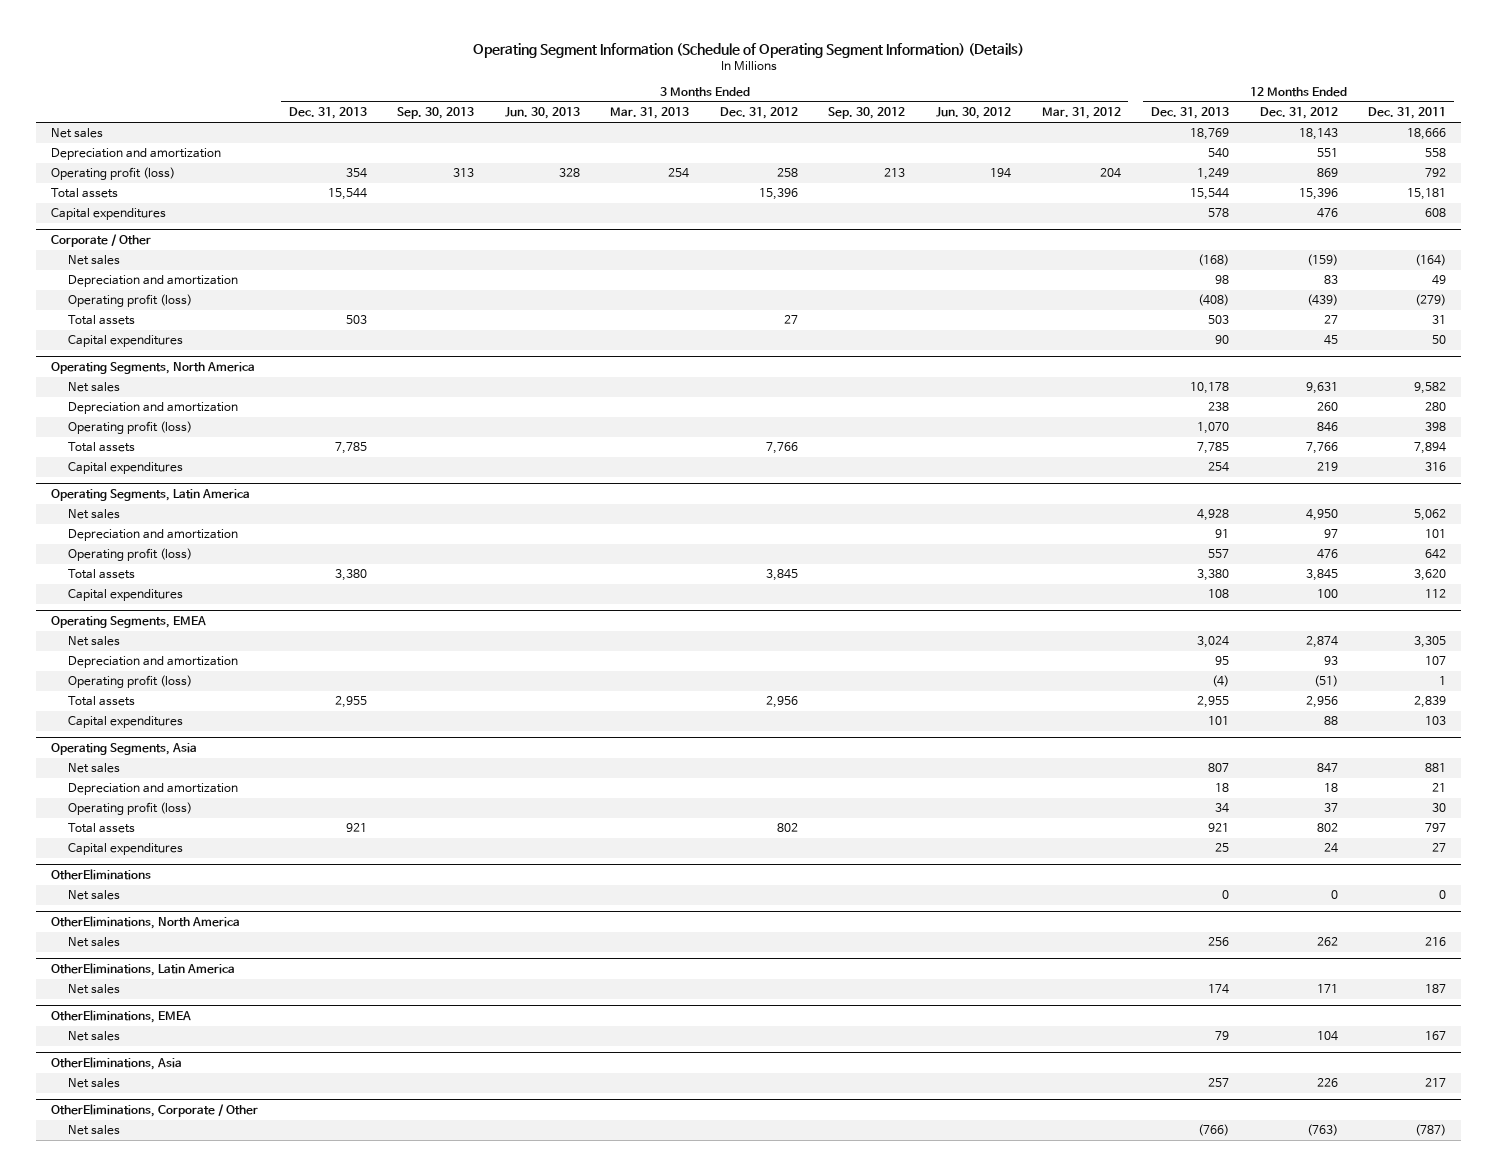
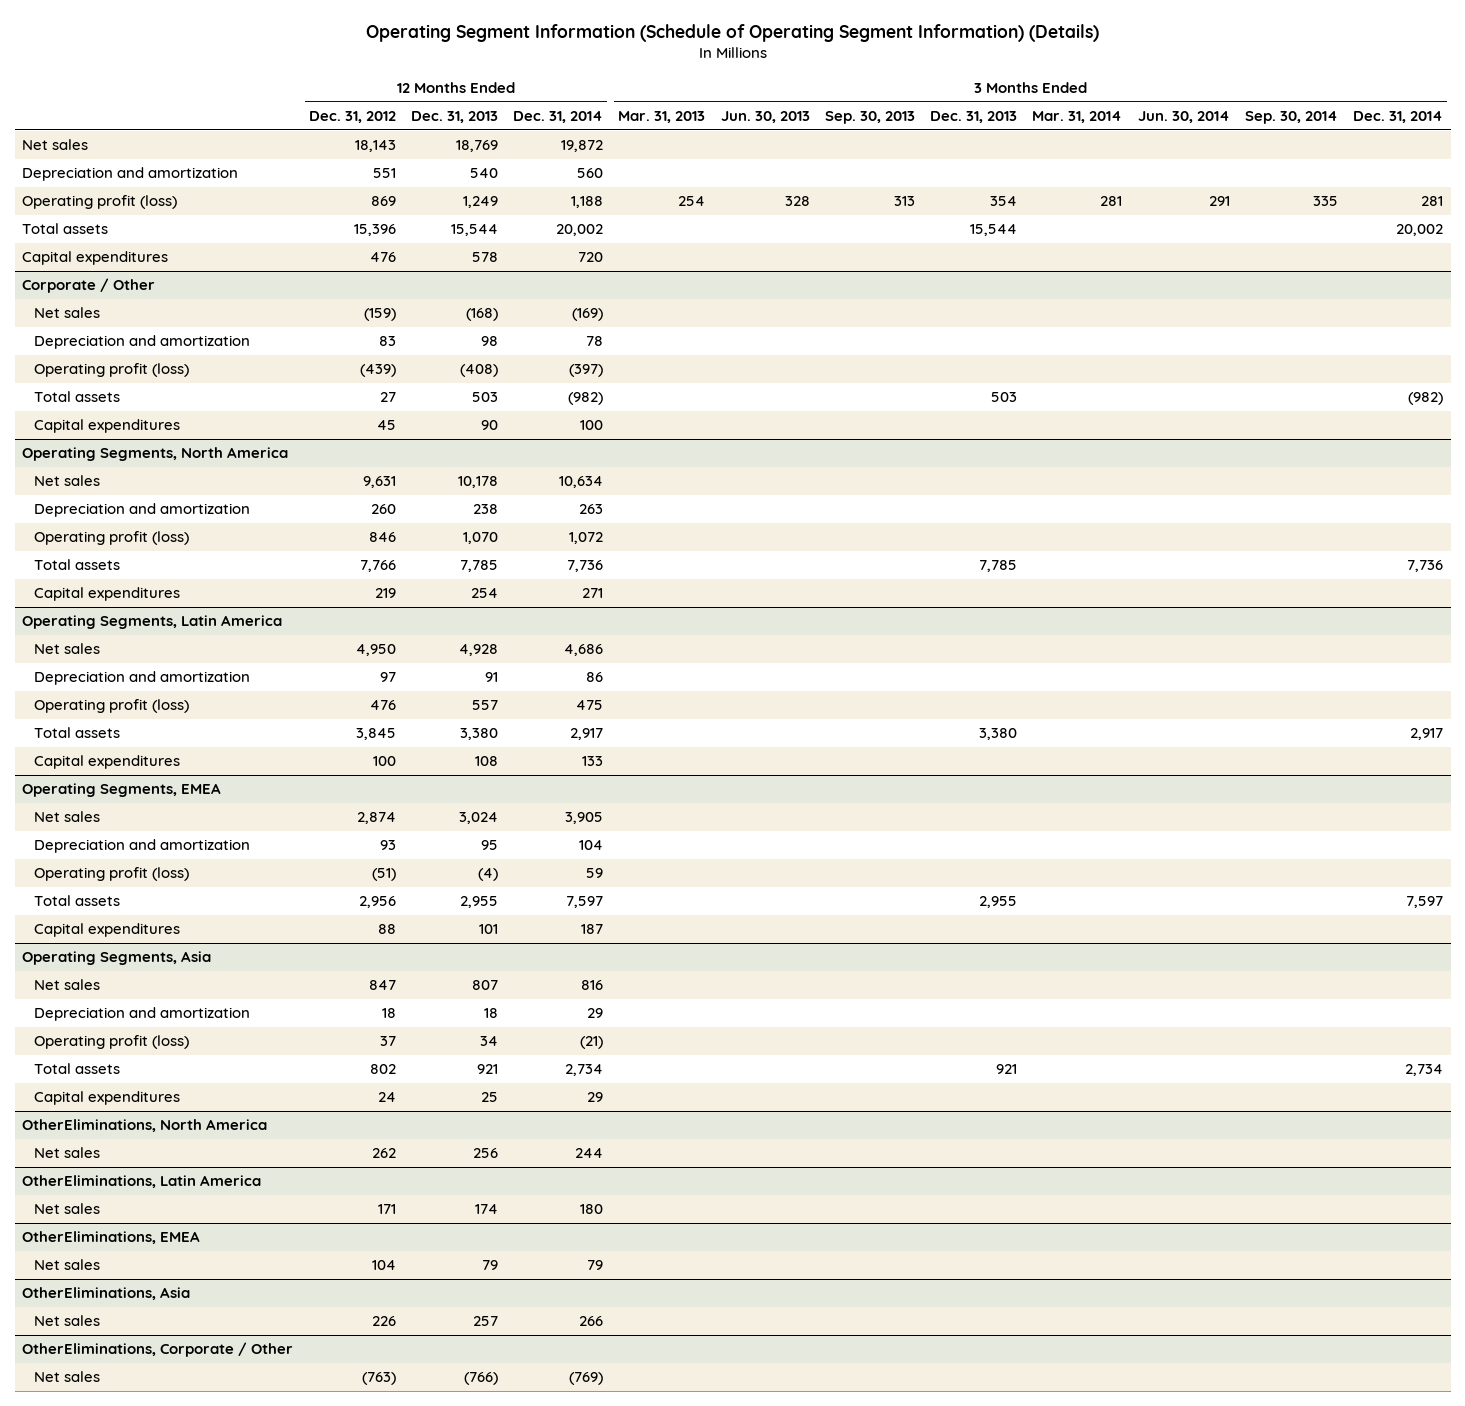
- | 3 Months Ended Dec. 31, 2013 | 3 Months Ended Sep. 30, 2013 | 3 Months Ended Jun. 30, 2013 | 3 Months Ended Mar. 31, 2013 | 3 Months Ended Dec. 31, 2012 | 3 Months Ended Sep. 30, 2012 | 3 Months Ended Jun. 30, 2012 | 3 Months Ended Mar. 31, 2012 | 12 Months Ended Dec. 31, 2013 | 12 Months Ended Dec. 31, 2012 | 12 Months Ended Dec. 31, 2011
+ | 12 Months Ended Dec. 31, 2012 | 12 Months Ended Dec. 31, 2013 | 12 Months Ended Dec. 31, 2014 | 3 Months Ended Mar. 31, 2013 | 3 Months Ended Jun. 30, 2013 | 3 Months Ended Sep. 30, 2013 | 3 Months Ended Dec. 31, 2013 | 3 Months Ended Mar. 31, 2014 | 3 Months Ended Jun. 30, 2014 | 3 Months Ended Sep. 30, 2014 | 3 Months Ended Dec. 31, 2014
- OtherEliminations
- Net sales | | | | | | | | | 0 | 0 | 0

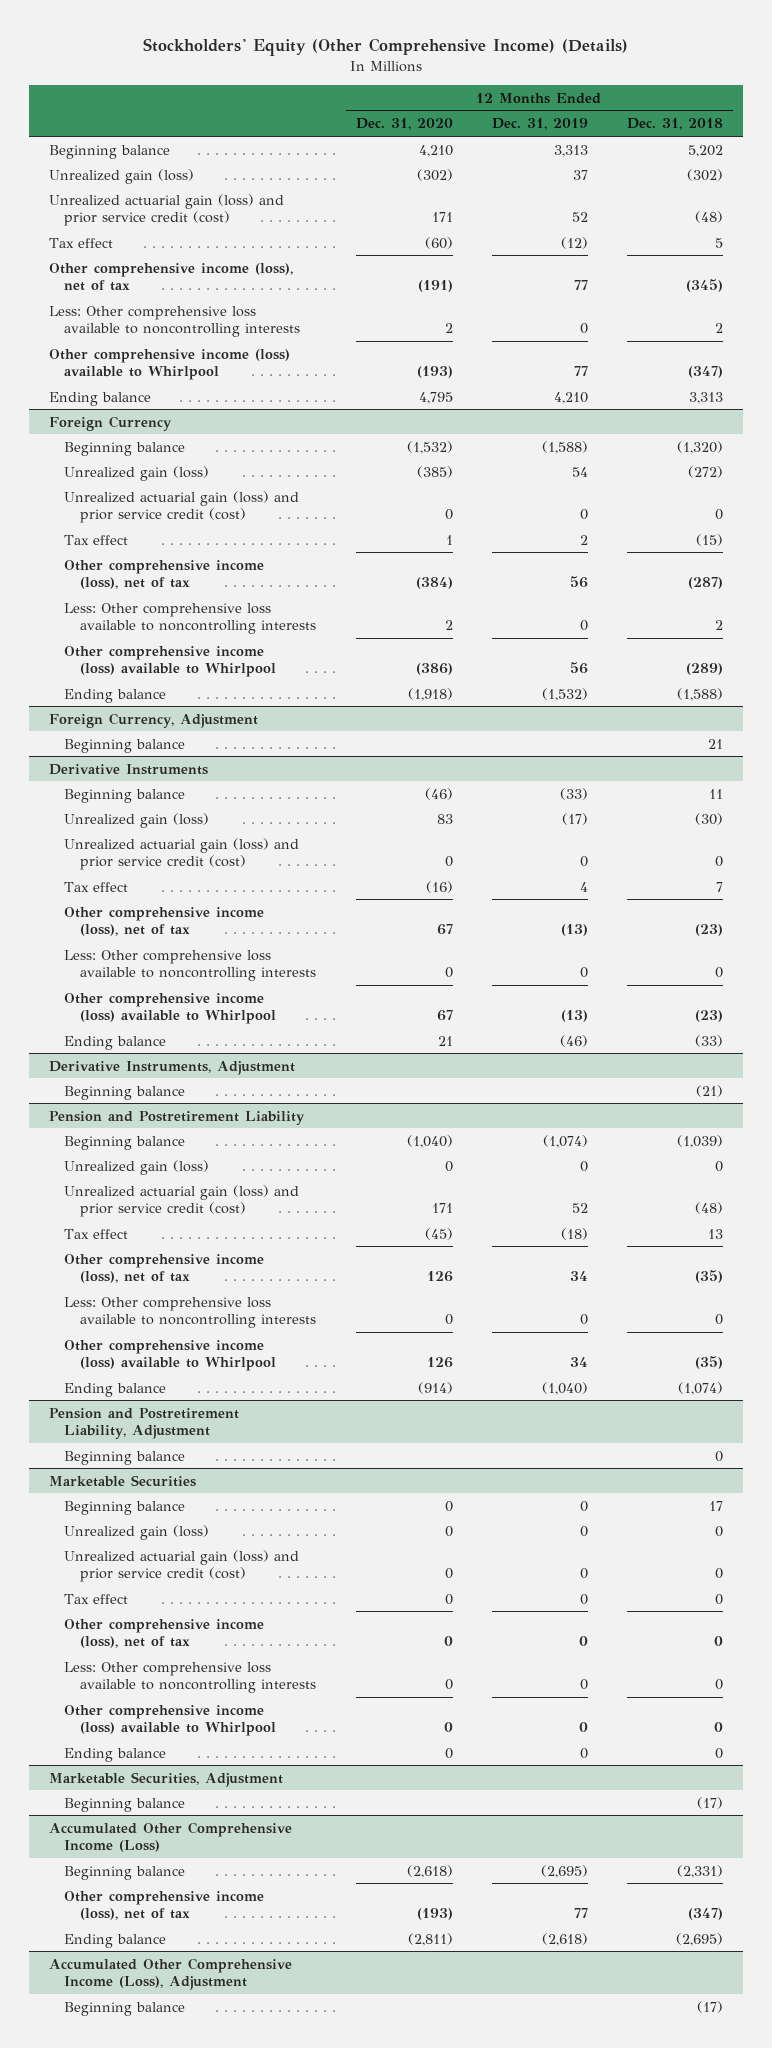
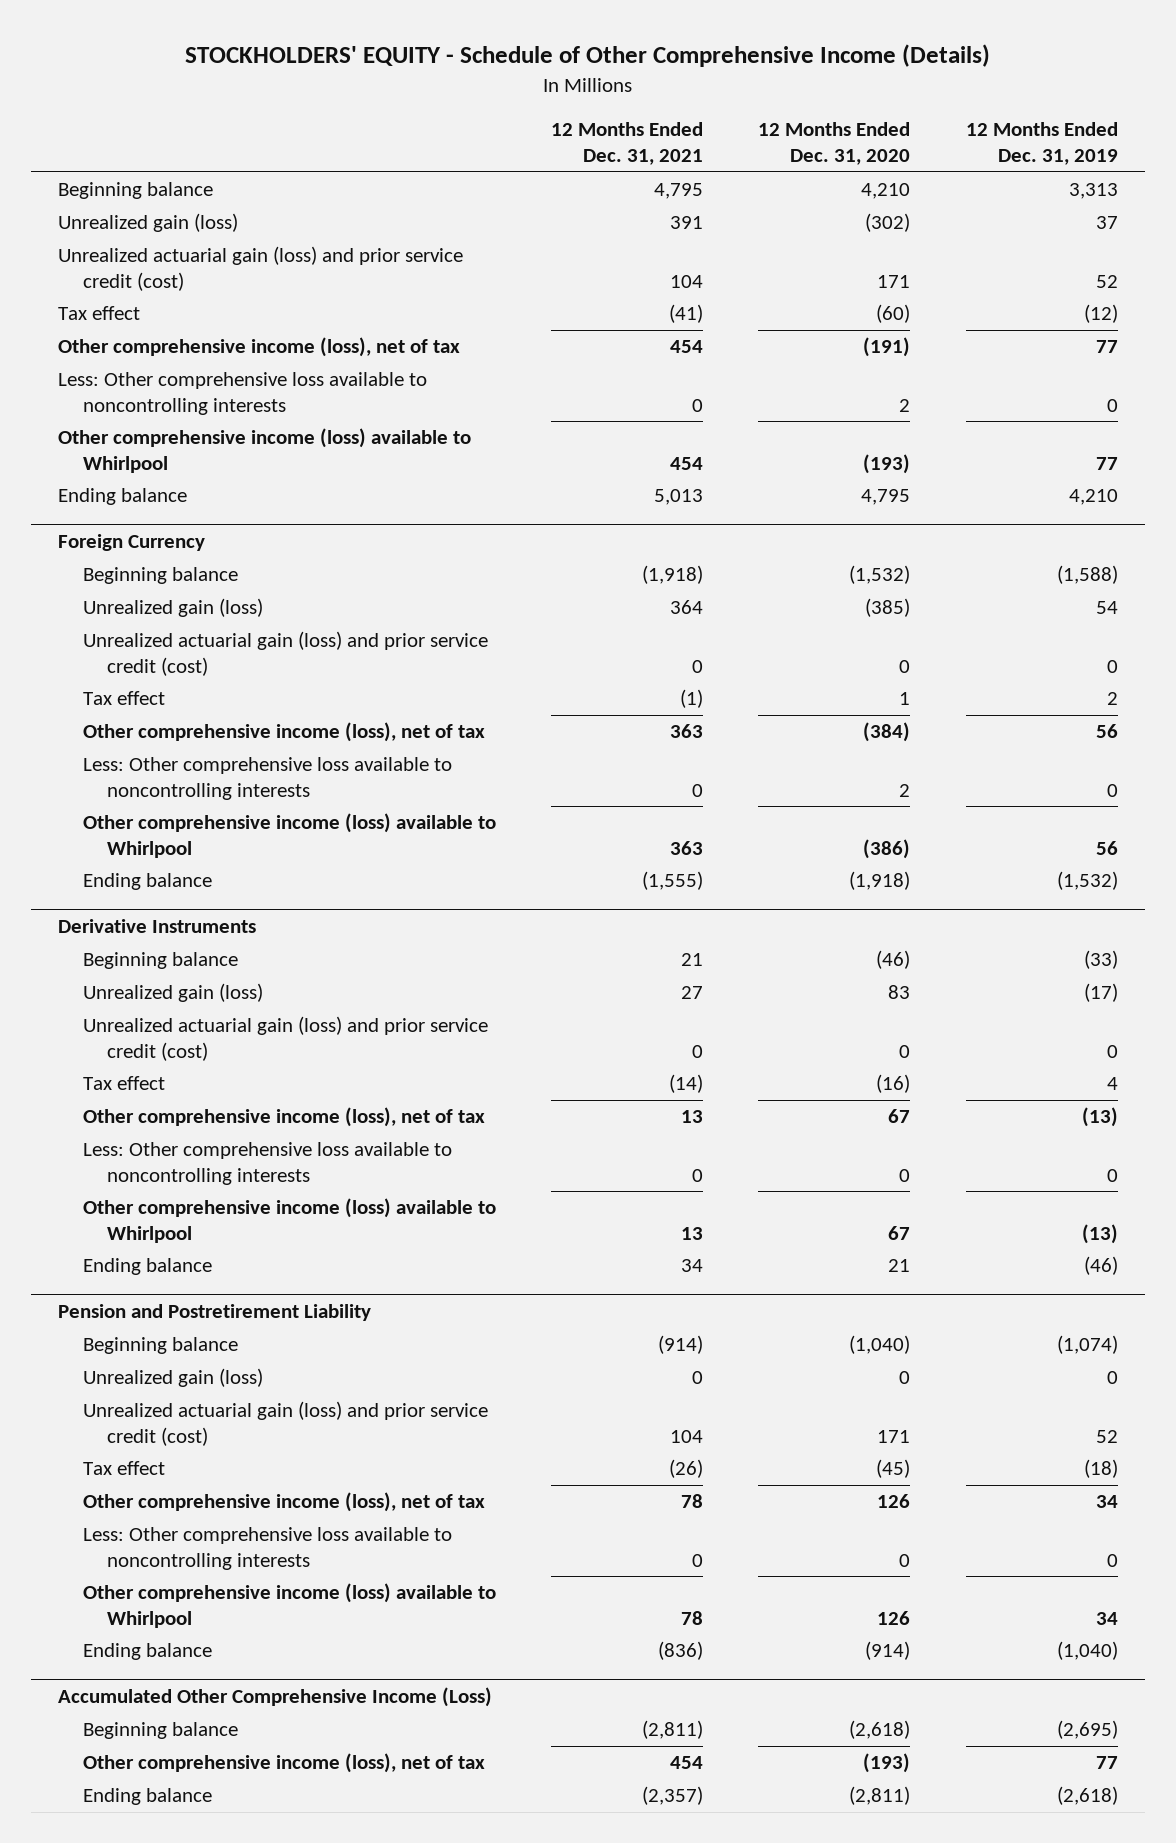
- Stockholders' Equity (Other Comprehensive Income) (Details)
+ STOCKHOLDERS' EQUITY - Schedule of Other Comprehensive Income (Details)
- | 12 Months Ended Dec. 31, 2020 | 12 Months Ended Dec. 31, 2019 | 12 Months Ended Dec. 31, 2018
+ | 12 Months Ended Dec. 31, 2021 | 12 Months Ended Dec. 31, 2020 | 12 Months Ended Dec. 31, 2019
- Foreign Currency, Adjustment
- Beginning balance | | | 21
- Derivative Instruments, Adjustment
- Beginning balance | | | (21)
- Pension and Postretirement Liability, Adjustment
- Beginning balance | | | 0
- Marketable Securities
- Beginning balance | 0 | 0 | 17
- Unrealized gain (loss) | 0 | 0 | 0
- Unrealized actuarial gain (loss) and prior service credit (cost) | 0 | 0 | 0
- Tax effect | 0 | 0 | 0
- Other comprehensive income (loss), net of tax | 0 | 0 | 0
- Less: Other comprehensive loss available to noncontrolling interests | 0 | 0 | 0
- Other comprehensive income (loss) available to Whirlpool | 0 | 0 | 0
- Ending balance | 0 | 0 | 0
- Marketable Securities, Adjustment
- Beginning balance | | | (17)
- Accumulated Other Comprehensive Income (Loss), Adjustment
- Beginning balance | | | (17)

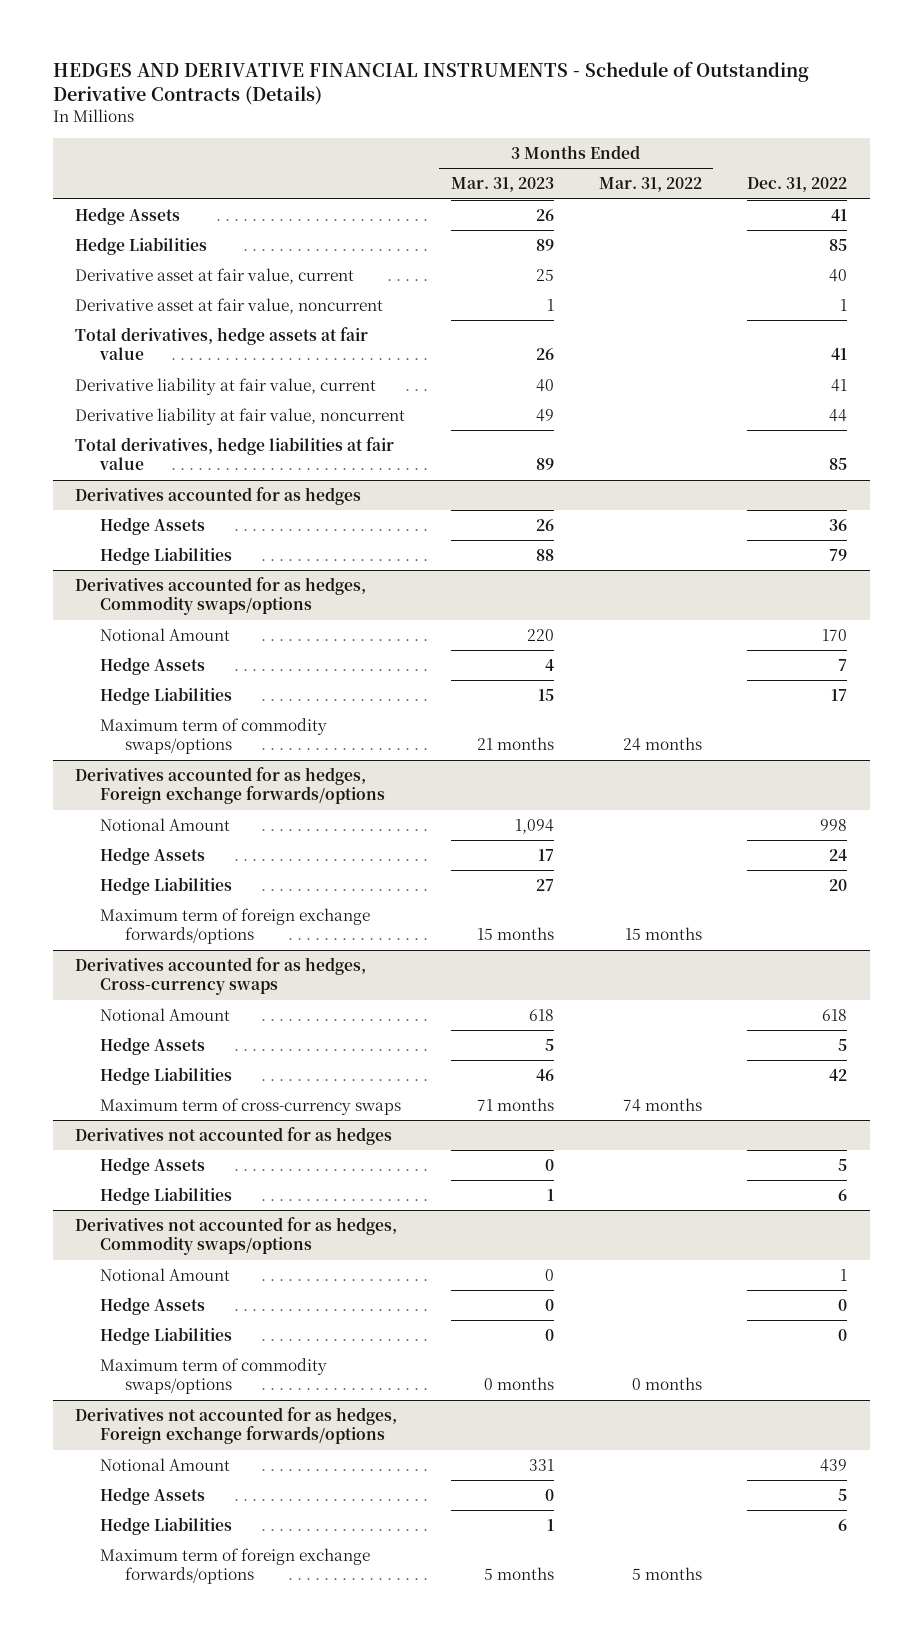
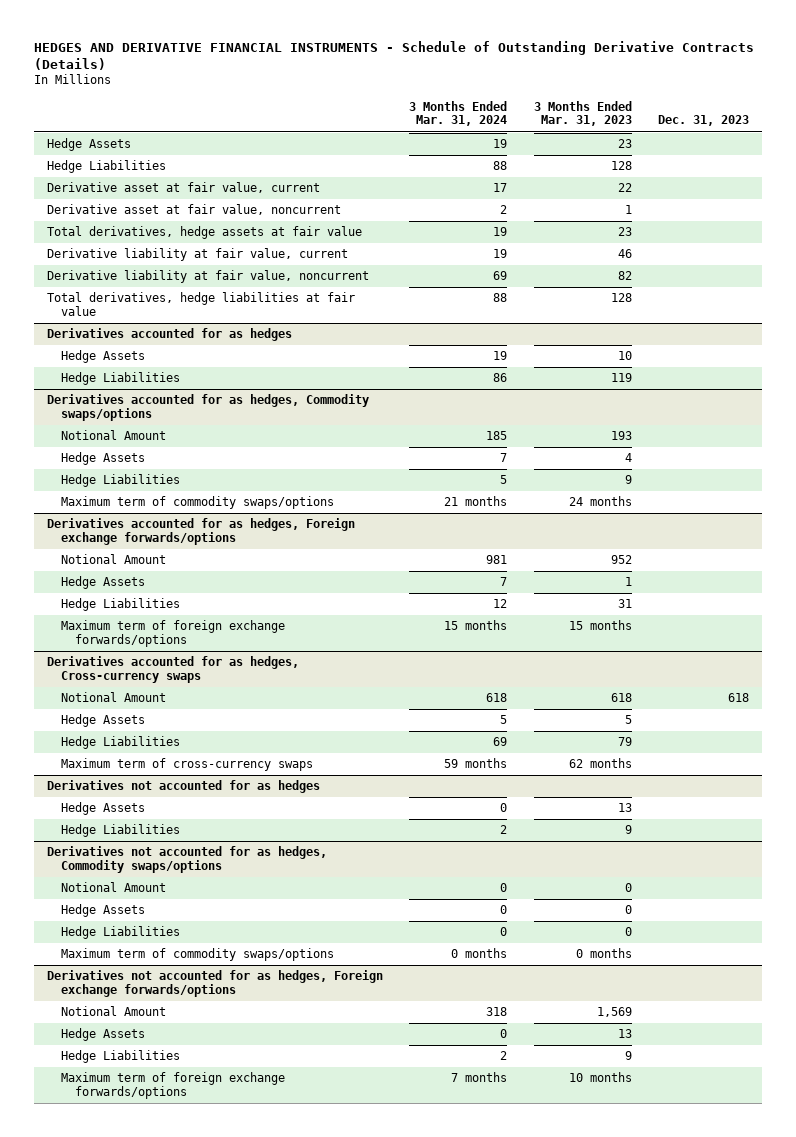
- | 3 Months Ended Mar. 31, 2023 | 3 Months Ended Mar. 31, 2022 | Dec. 31, 2022
+ | 3 Months Ended Mar. 31, 2024 | 3 Months Ended Mar. 31, 2023 | Dec. 31, 2023
- Hedge Assets | 26 | | 41
- Hedge Liabilities | 89 | | 85
- Derivative asset at fair value, current | 25 | | 40
+ Hedge Assets | 19 | 23 |
+ Hedge Liabilities | 88 | 128 |
+ Derivative asset at fair value, current | 17 | 22 |
- Total derivatives, hedge assets at fair value | 26 | | 41
- Derivative liability at fair value, current | 40 | | 41
- Derivative liability at fair value, noncurrent | 49 | | 44
- Total derivatives, hedge liabilities at fair value | 89 | | 85
+ Total derivatives, hedge assets at fair value | 19 | 23 |
+ Derivative liability at fair value, current | 19 | 46 |
+ Derivative liability at fair value, noncurrent | 69 | 82 |
+ Total derivatives, hedge liabilities at fair value | 88 | 128 |
@ Derivatives accounted for as hedges
- Hedge Assets | 26 | | 36
- Hedge Liabilities | 88 | | 79
+ Hedge Assets | 19 | 10 |
+ Hedge Liabilities | 86 | 119 |
@ Derivatives accounted for as hedges, Commodity swaps/options
- Notional Amount | 220 | | 170
+ Notional Amount | 185 | 193 |
- Hedge Liabilities | 15 | | 17
- Maximum term of commodity swaps/options | 21 months | 24 months |
+ Hedge Liabilities | 5 | 9 |
+ Maximum term of commodity swaps/options | 21 months | 24 months |
@ Derivatives accounted for as hedges, Foreign exchange forwards/options
- Notional Amount | 1,094 | | 998
- Hedge Assets | 17 | | 24
- Hedge Liabilities | 27 | | 20
+ Notional Amount | 981 | 952 |
+ Hedge Assets | 7 | 1 |
+ Hedge Liabilities | 12 | 31 |
@ Derivatives accounted for as hedges, Cross-currency swaps
- Hedge Liabilities | 46 | | 42
- Maximum term of cross-currency swaps | 71 months | 74 months |
+ Hedge Liabilities | 69 | 79 |
+ Maximum term of cross-currency swaps | 59 months | 62 months |
@ Derivatives not accounted for as hedges
- Hedge Assets | 0 | | 5
- Hedge Liabilities | 1 | | 6
+ Hedge Assets | 0 | 13 |
+ Hedge Liabilities | 2 | 9 |
@ Derivatives not accounted for as hedges, Foreign exchange forwards/options
- Notional Amount | 331 | | 439
- Hedge Assets | 0 | | 5
- Hedge Liabilities | 1 | | 6
- Maximum term of foreign exchange forwards/options | 5 months | 5 months |
+ Notional Amount | 318 | 1,569 |
+ Hedge Assets | 0 | 13 |
+ Hedge Liabilities | 2 | 9 |
+ Maximum term of foreign exchange forwards/options | 7 months | 10 months |

